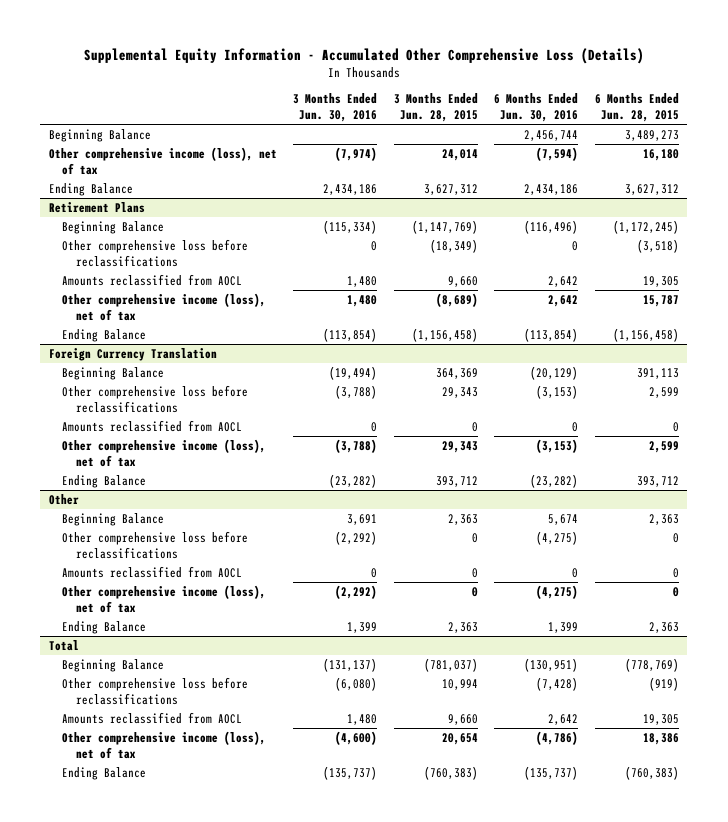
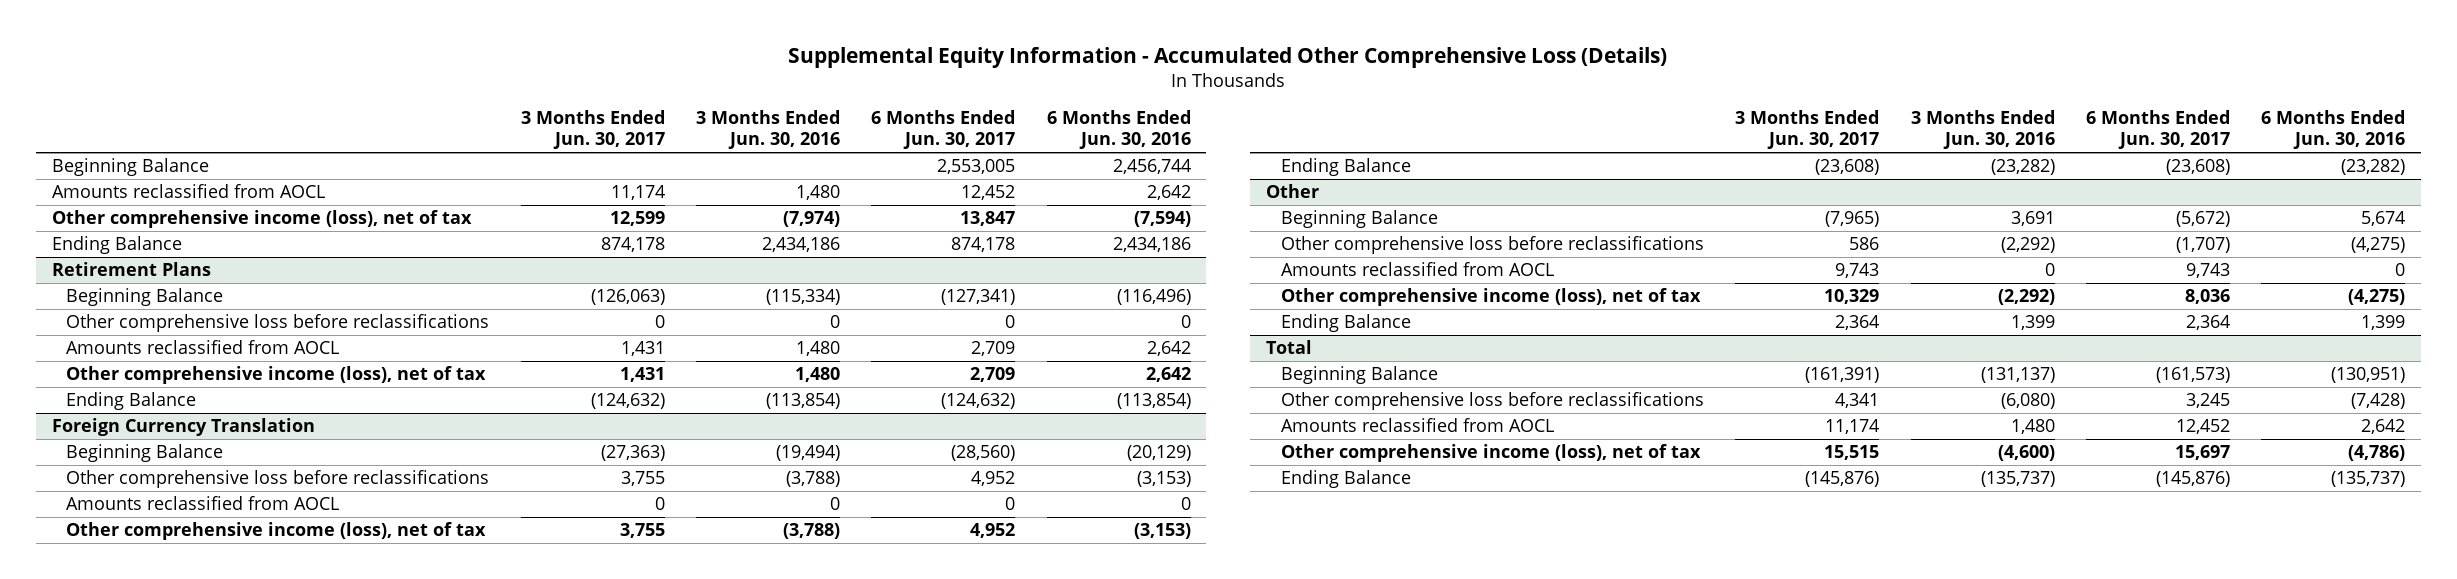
- | 3 Months Ended Jun. 30, 2016 | 3 Months Ended Jun. 28, 2015 | 6 Months Ended Jun. 30, 2016 | 6 Months Ended Jun. 28, 2015
+ | 3 Months Ended Jun. 30, 2017 | 3 Months Ended Jun. 30, 2016 | 6 Months Ended Jun. 30, 2017 | 6 Months Ended Jun. 30, 2016
+ Amounts reclassified from AOCL | 11,174 | 1,480 | 12,452 | 2,642

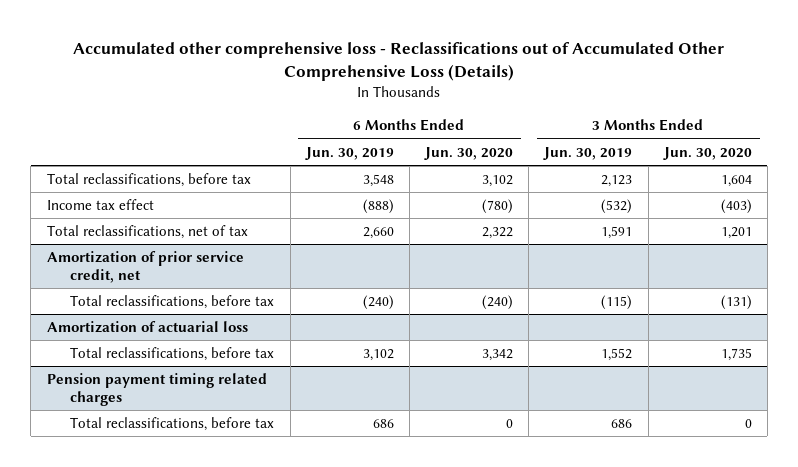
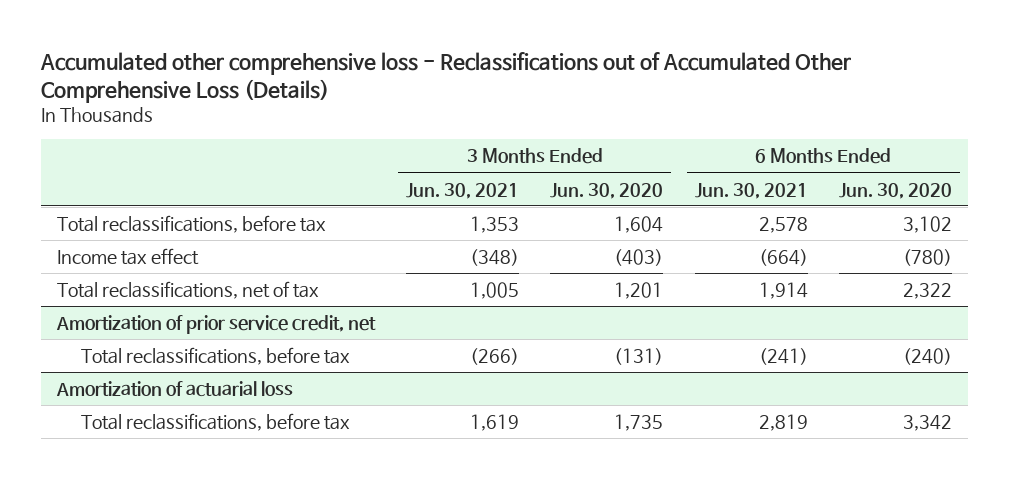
- | 6 Months Ended Jun. 30, 2019 | 6 Months Ended Jun. 30, 2020 | 3 Months Ended Jun. 30, 2019 | 3 Months Ended Jun. 30, 2020
+ | 3 Months Ended Jun. 30, 2021 | 3 Months Ended Jun. 30, 2020 | 6 Months Ended Jun. 30, 2021 | 6 Months Ended Jun. 30, 2020
- Pension payment timing related charges
- Total reclassifications, before tax | 686 | 0 | 686 | 0

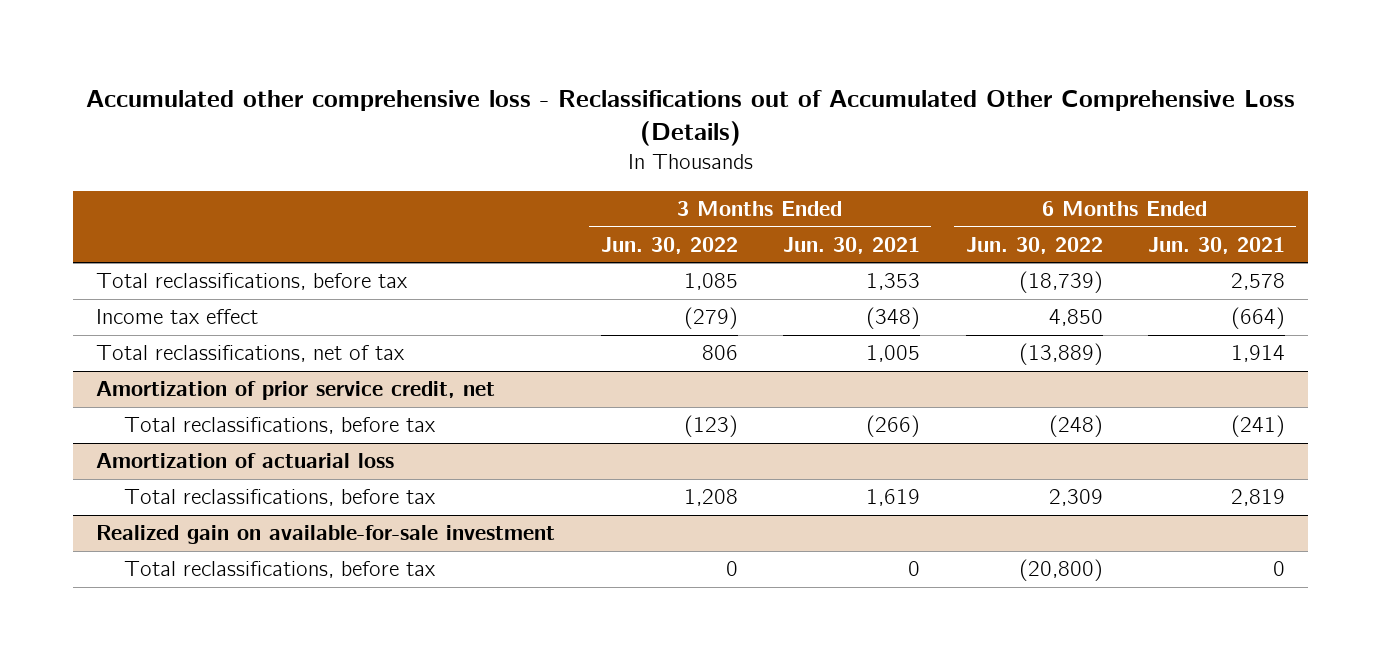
- | 3 Months Ended Jun. 30, 2021 | 3 Months Ended Jun. 30, 2020 | 6 Months Ended Jun. 30, 2021 | 6 Months Ended Jun. 30, 2020
+ | 3 Months Ended Jun. 30, 2022 | 3 Months Ended Jun. 30, 2021 | 6 Months Ended Jun. 30, 2022 | 6 Months Ended Jun. 30, 2021
+ Realized gain on available-for-sale investment
+ Total reclassifications, before tax | 0 | 0 | (20,800) | 0

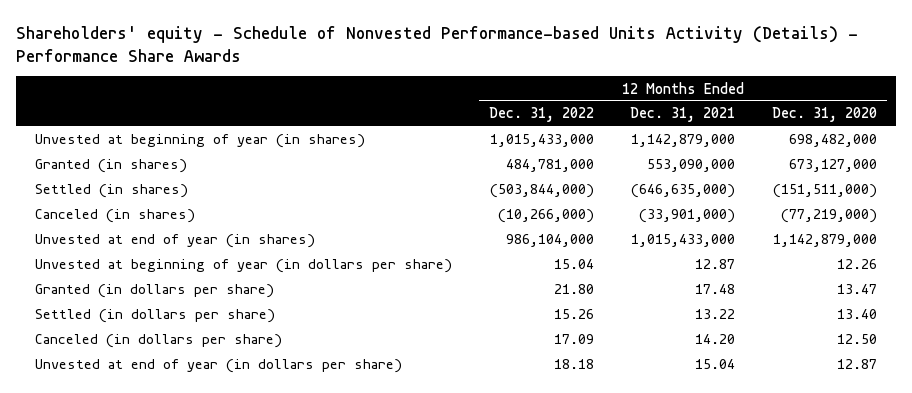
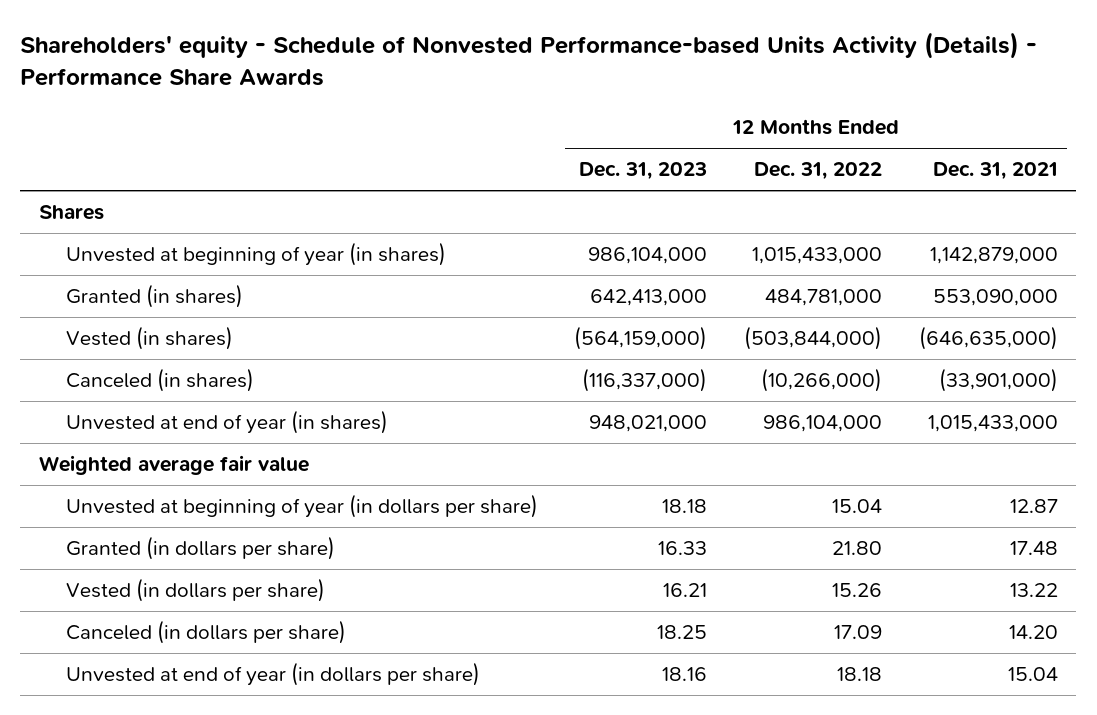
- | 12 Months Ended Dec. 31, 2022 | 12 Months Ended Dec. 31, 2021 | 12 Months Ended Dec. 31, 2020
+ | 12 Months Ended Dec. 31, 2023 | 12 Months Ended Dec. 31, 2022 | 12 Months Ended Dec. 31, 2021
+ Shares
- Settled (in shares) | (503,844,000) | (646,635,000) | (151,511,000)
+ Vested (in shares) | (564,159,000) | (503,844,000) | (646,635,000)
+ Weighted average fair value
- Settled (in dollars per share) | 15.26 | 13.22 | 13.40
+ Vested (in dollars per share) | 16.21 | 15.26 | 13.22

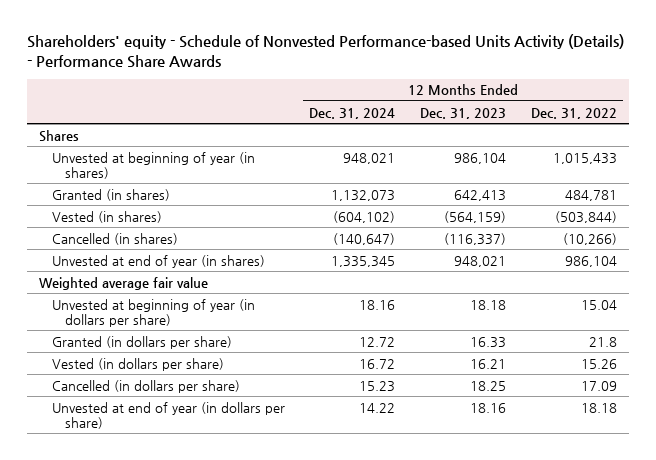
- | 12 Months Ended Dec. 31, 2023 | 12 Months Ended Dec. 31, 2022 | 12 Months Ended Dec. 31, 2021
+ | 12 Months Ended Dec. 31, 2024 | 12 Months Ended Dec. 31, 2023 | 12 Months Ended Dec. 31, 2022
- Unvested at beginning of year (in shares) | 986,104,000 | 1,015,433,000 | 1,142,879,000
- Granted (in shares) | 642,413,000 | 484,781,000 | 553,090,000
- Vested (in shares) | (564,159,000) | (503,844,000) | (646,635,000)
- Canceled (in shares) | (116,337,000) | (10,266,000) | (33,901,000)
- Unvested at end of year (in shares) | 948,021,000 | 986,104,000 | 1,015,433,000
+ Unvested at beginning of year (in shares) | 948,021 | 986,104 | 1,015,433
+ Granted (in shares) | 1,132,073 | 642,413 | 484,781
+ Vested (in shares) | (604,102) | (564,159) | (503,844)
+ Cancelled (in shares) | (140,647) | (116,337) | (10,266)
+ Unvested at end of year (in shares) | 1,335,345 | 948,021 | 986,104
- Granted (in dollars per share) | 16.33 | 21.80 | 17.48
+ Granted (in dollars per share) | 12.72 | 16.33 | 21.8
- Canceled (in dollars per share) | 18.25 | 17.09 | 14.20
+ Cancelled (in dollars per share) | 15.23 | 18.25 | 17.09

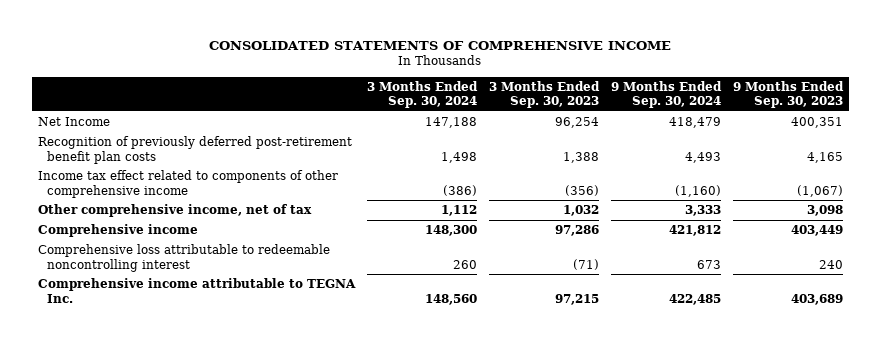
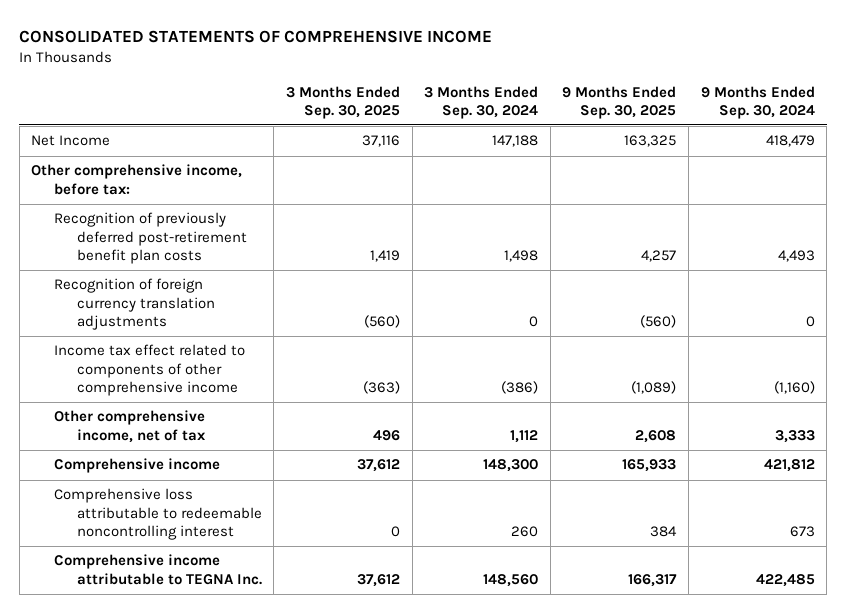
- | 3 Months Ended Sep. 30, 2024 | 3 Months Ended Sep. 30, 2023 | 9 Months Ended Sep. 30, 2024 | 9 Months Ended Sep. 30, 2023
+ | 3 Months Ended Sep. 30, 2025 | 3 Months Ended Sep. 30, 2024 | 9 Months Ended Sep. 30, 2025 | 9 Months Ended Sep. 30, 2024
+ Other comprehensive income, before tax:
+ Recognition of foreign currency translation adjustments | (560) | 0 | (560) | 0

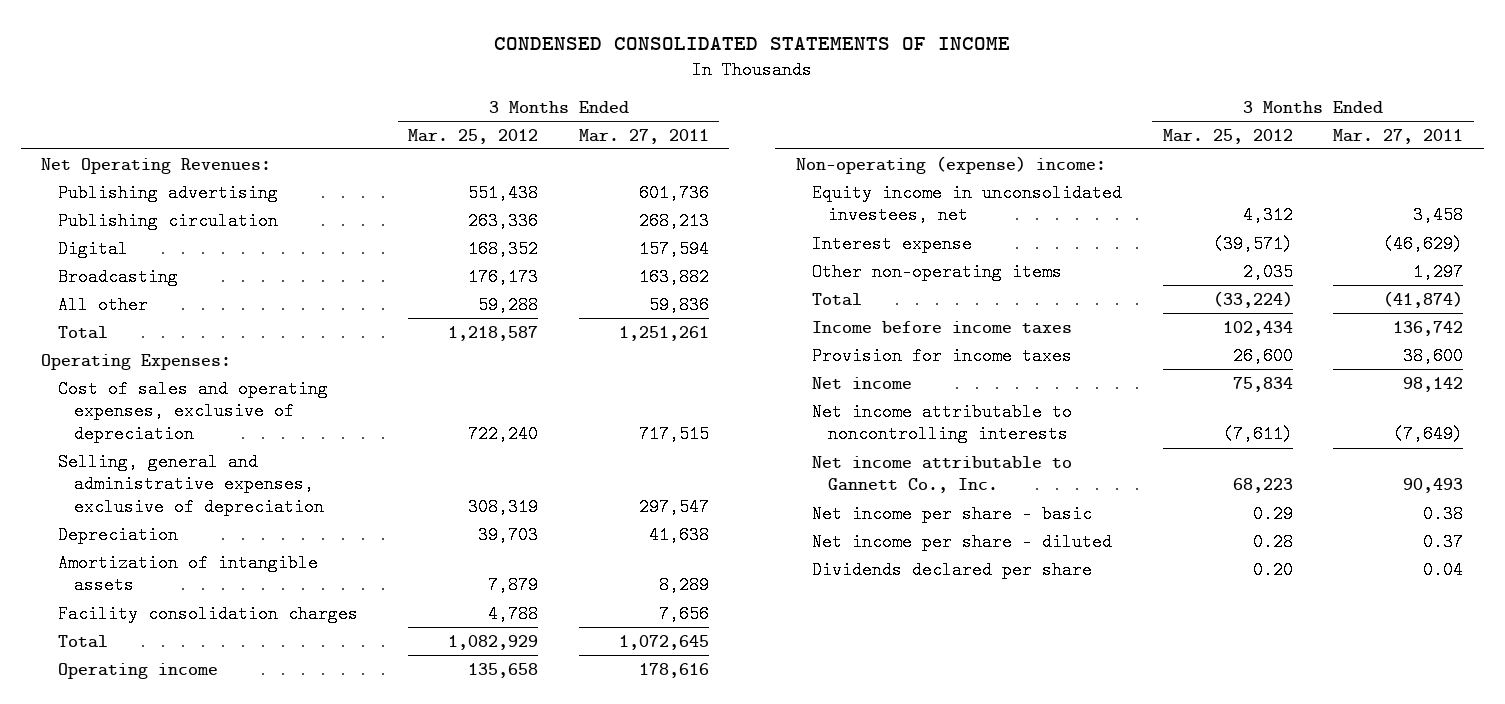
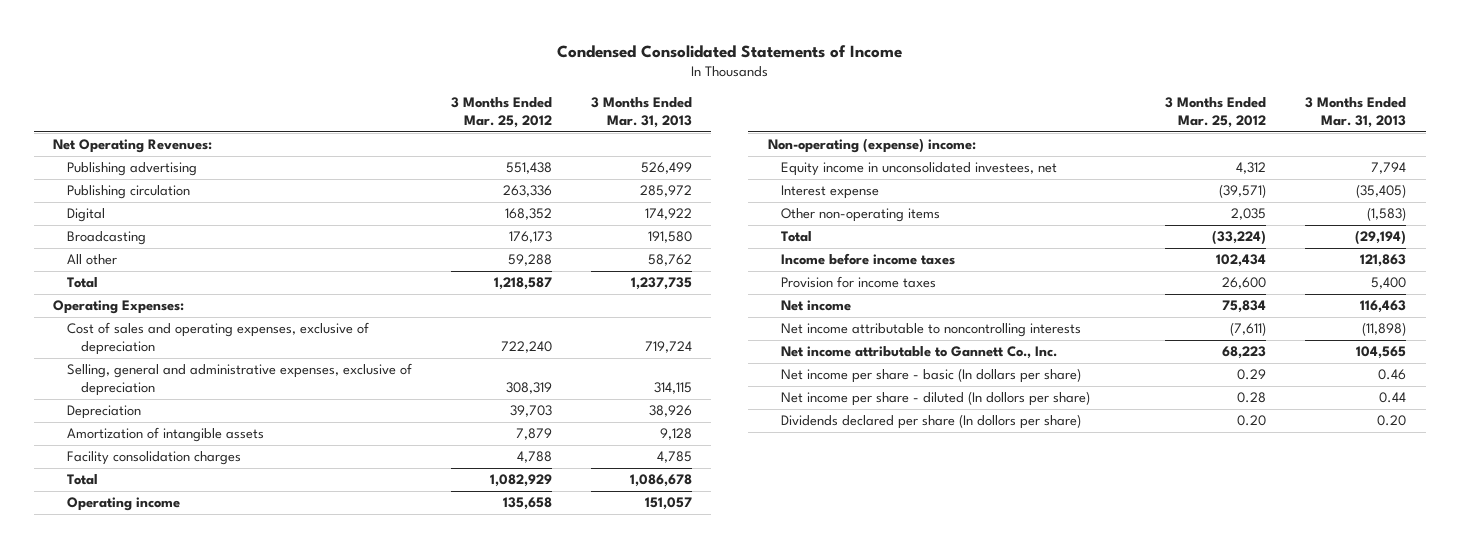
- CONDENSED CONSOLIDATED STATEMENTS OF INCOME
+ Condensed Consolidated Statements of Income
- | 3 Months Ended Mar. 25, 2012 | 3 Months Ended Mar. 27, 2011
+ | 3 Months Ended Mar. 25, 2012 | 3 Months Ended Mar. 31, 2013
- Net income per share - basic | 0.29 | 0.38
- Net income per share - diluted | 0.28 | 0.37
- Dividends declared per share | 0.20 | 0.04
+ Net income per share - basic (In dollars per share) | 0.29 | 0.46
+ Net income per share - diluted (In dollors per share) | 0.28 | 0.44
+ Dividends declared per share (In dollors per share) | 0.20 | 0.20

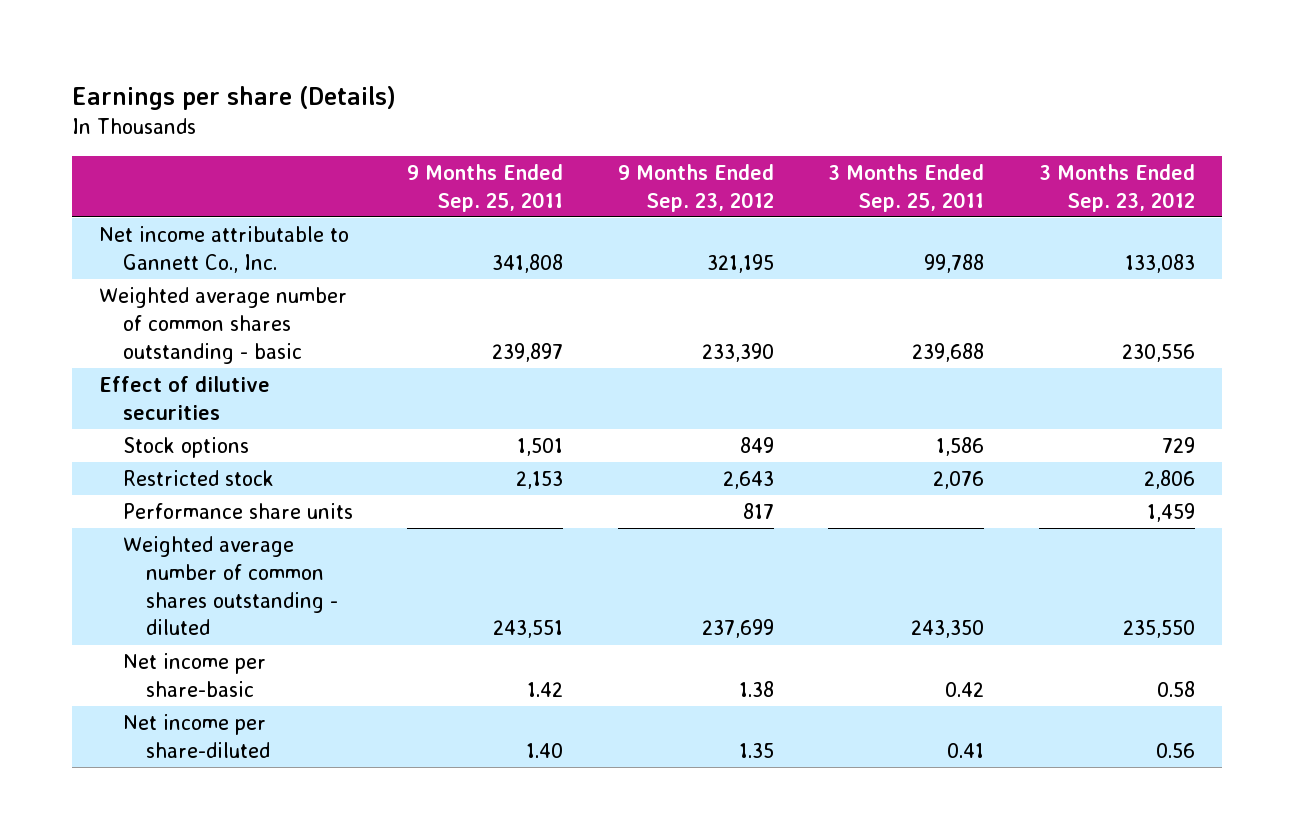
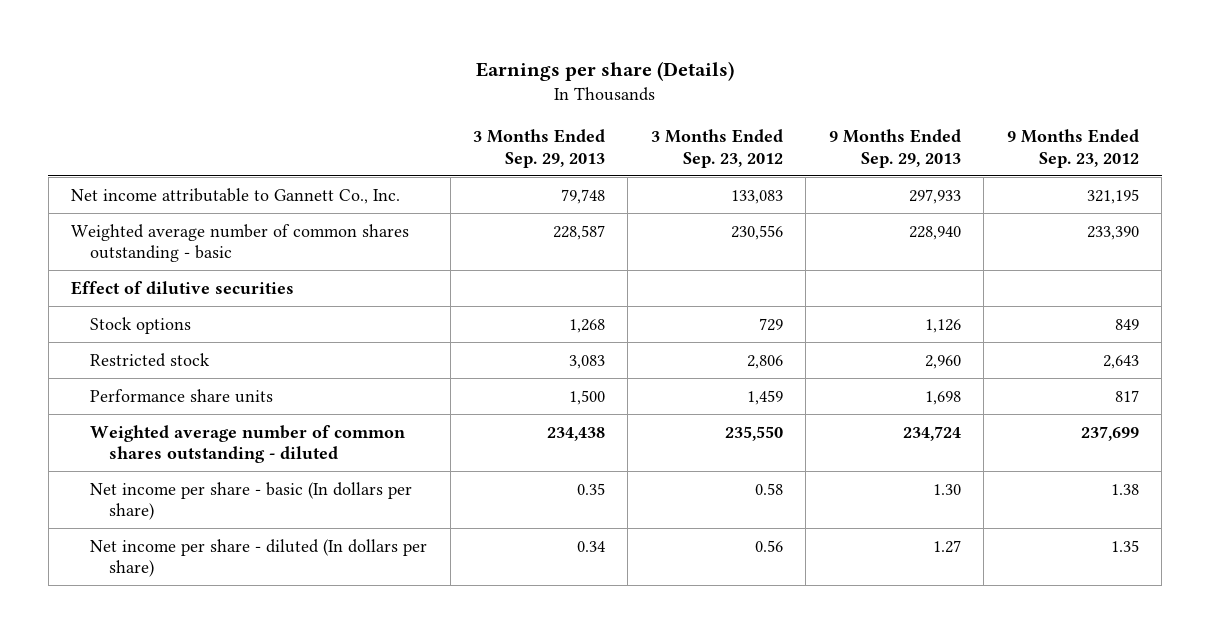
- | 9 Months Ended Sep. 25, 2011 | 9 Months Ended Sep. 23, 2012 | 3 Months Ended Sep. 25, 2011 | 3 Months Ended Sep. 23, 2012
+ | 3 Months Ended Sep. 29, 2013 | 3 Months Ended Sep. 23, 2012 | 9 Months Ended Sep. 29, 2013 | 9 Months Ended Sep. 23, 2012
- Net income per share-basic | 1.42 | 1.38 | 0.42 | 0.58
- Net income per share-diluted | 1.40 | 1.35 | 0.41 | 0.56
+ Net income per share - basic (In dollars per share) | 0.35 | 0.58 | 1.30 | 1.38
+ Net income per share - diluted (In dollars per share) | 0.34 | 0.56 | 1.27 | 1.35

